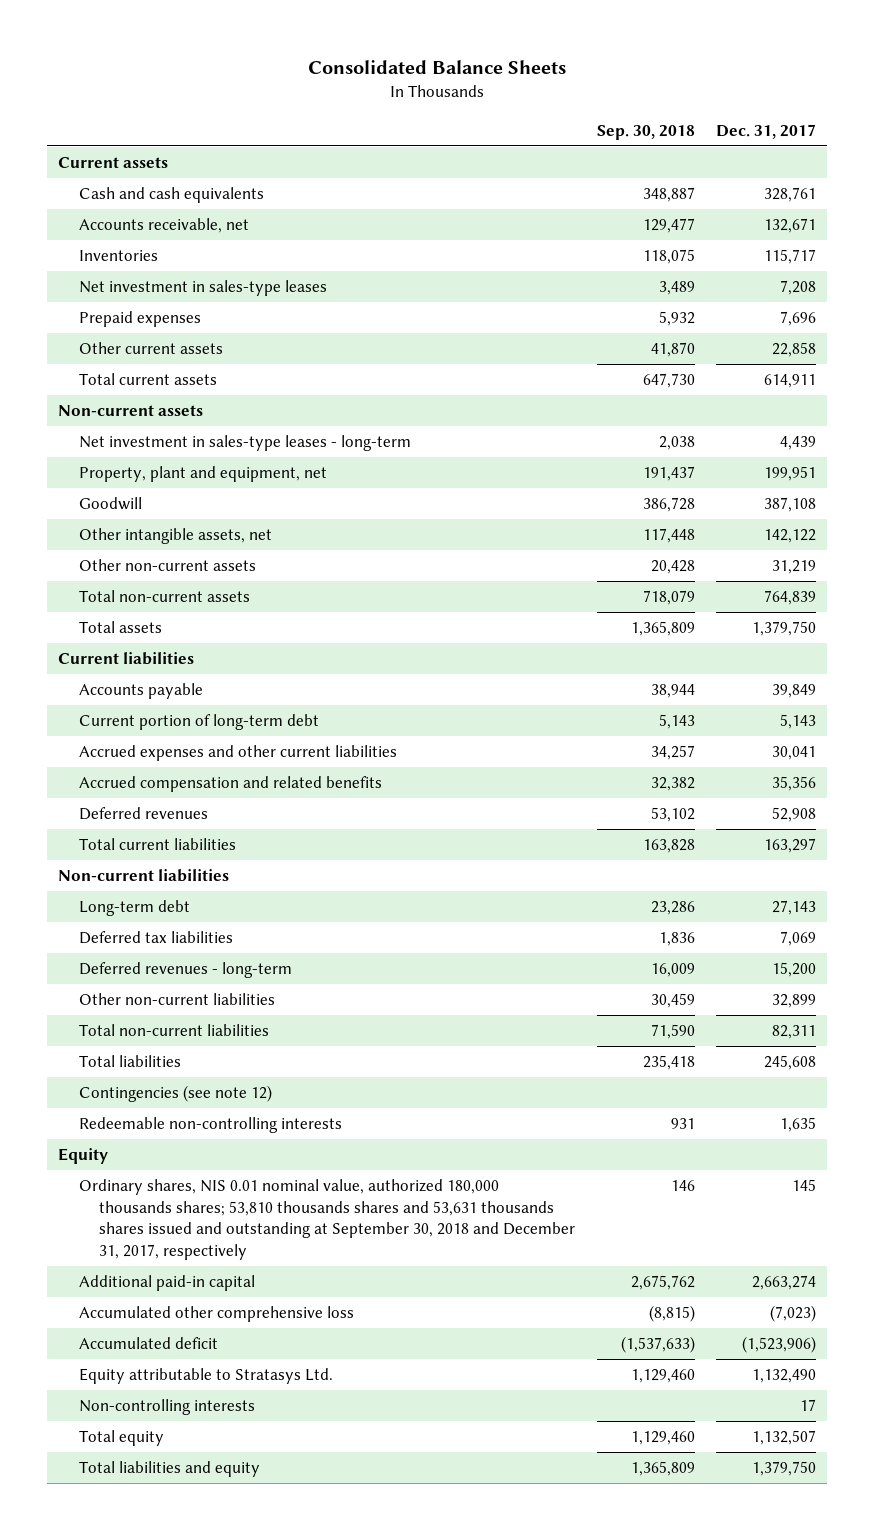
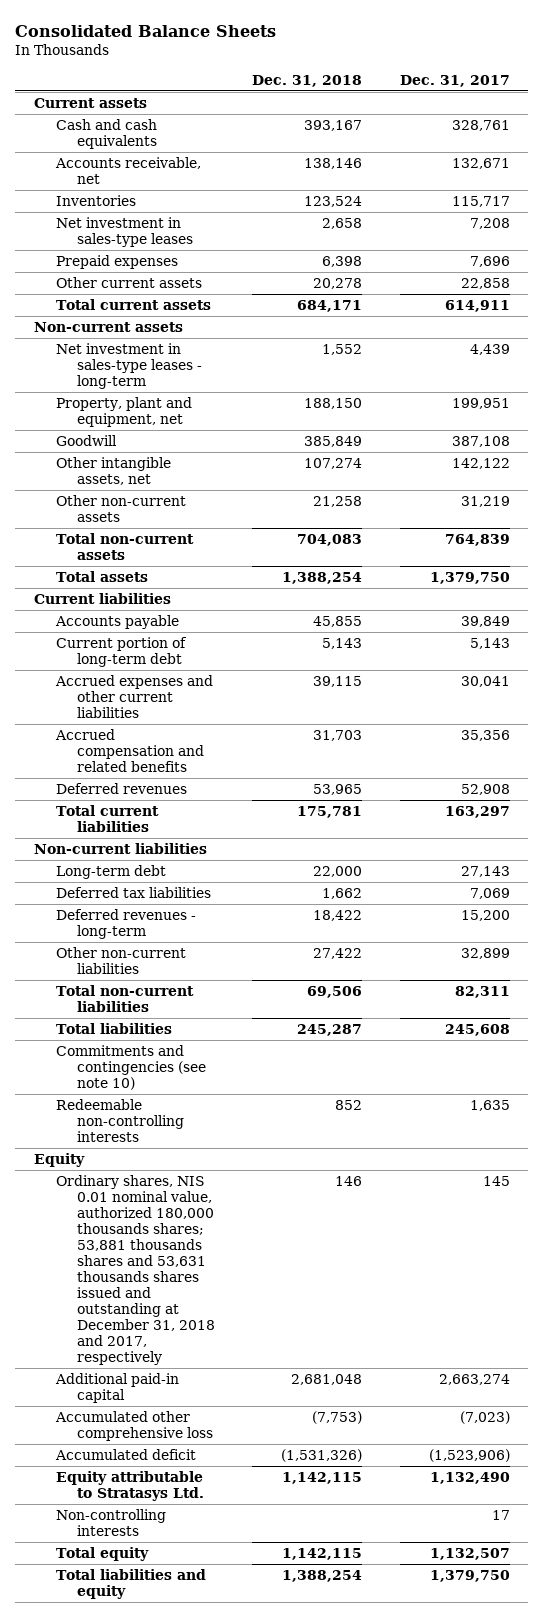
- | Sep. 30, 2018 | Dec. 31, 2017
+ | Dec. 31, 2018 | Dec. 31, 2017
- Contingencies (see note 12)
+ Commitments and contingencies (see note 10)
- Ordinary shares, NIS 0.01 nominal value, authorized 180,000 thousands shares; 53,810 thousands shares and 53,631 thousands shares issued and outstanding at September 30, 2018 and December 31, 2017, respectively | 146 | 145
+ Ordinary shares, NIS 0.01 nominal value, authorized 180,000 thousands shares; 53,881 thousands shares and 53,631 thousands shares issued and outstanding at December 31, 2018 and 2017, respectively | 146 | 145

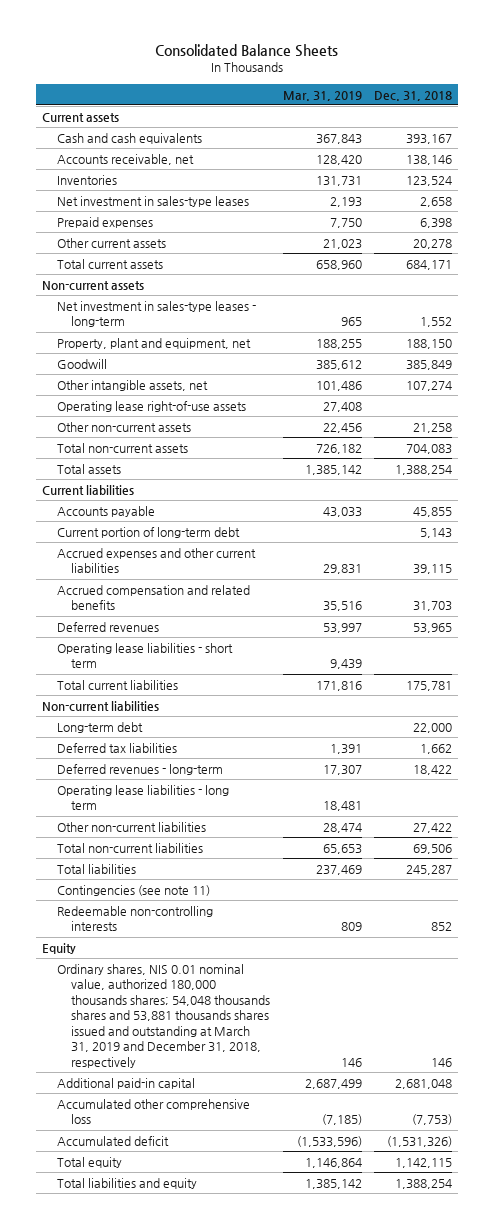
- | Dec. 31, 2018 | Dec. 31, 2017
+ | Mar. 31, 2019 | Dec. 31, 2018
+ Operating lease right-of-use assets | 27,408 |
+ Operating lease liabilities - short term | 9,439 |
+ Operating lease liabilities - long term | 18,481 |
- Commitments and contingencies (see note 10)
+ Contingencies (see note 11)
- Ordinary shares, NIS 0.01 nominal value, authorized 180,000 thousands shares; 53,881 thousands shares and 53,631 thousands shares issued and outstanding at December 31, 2018 and 2017, respectively | 146 | 145
+ Ordinary shares, NIS 0.01 nominal value, authorized 180,000 thousands shares; 54,048 thousands shares and 53,881 thousands shares issued and outstanding at March 31, 2019 and December 31, 2018, respectively | 146 | 146
- Equity attributable to Stratasys Ltd. | 1,142,115 | 1,132,490
- Non-controlling interests | | 17

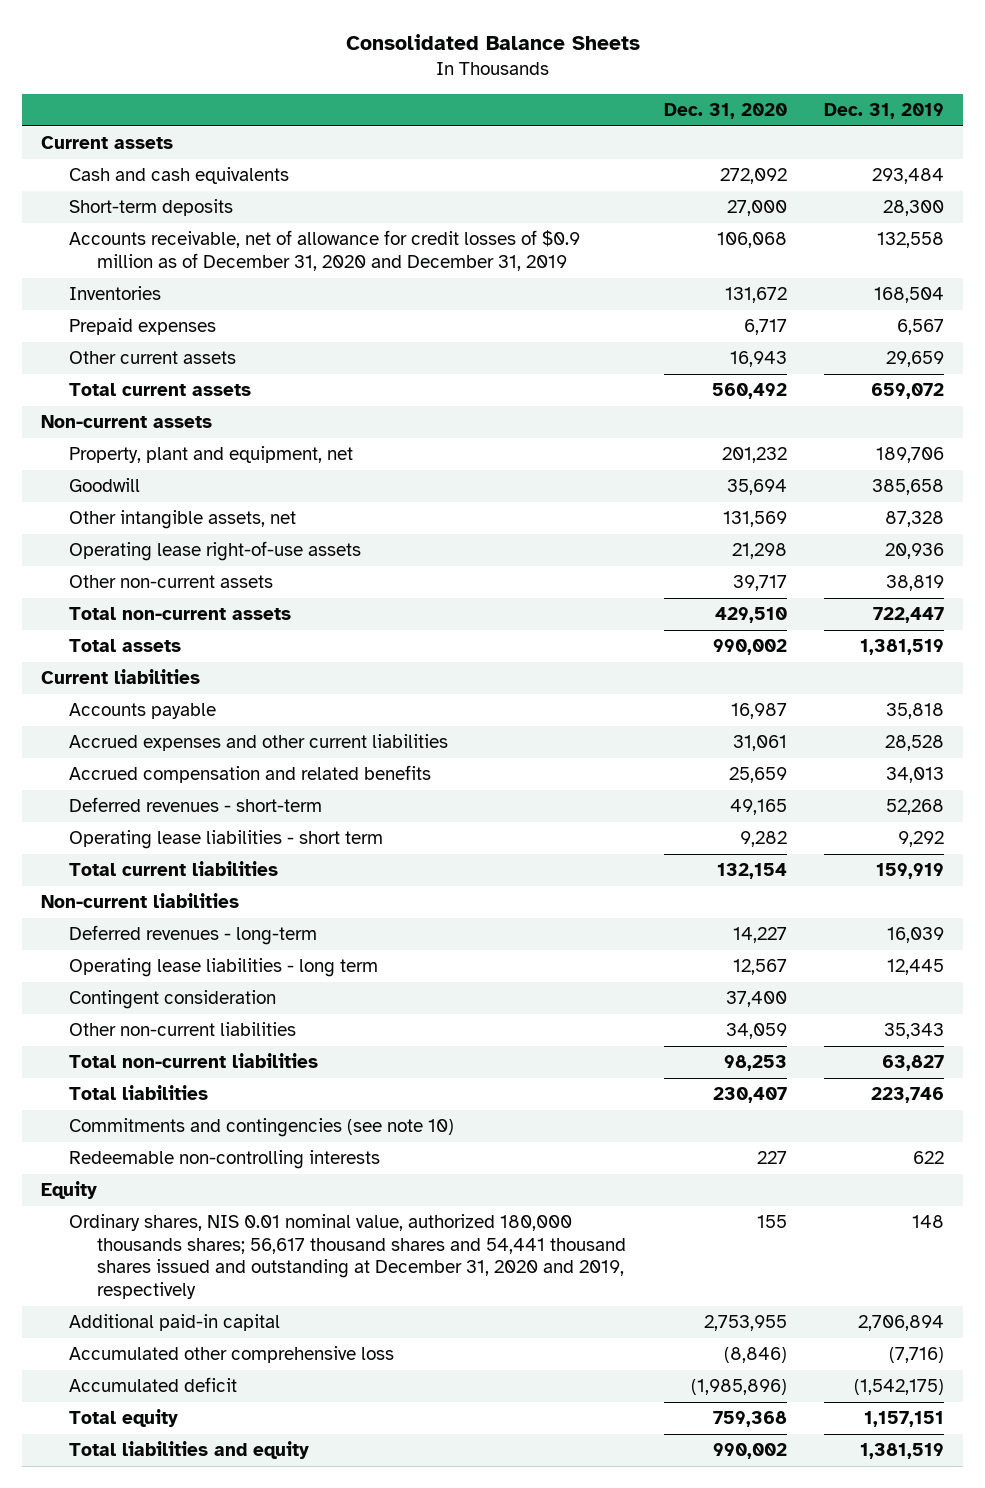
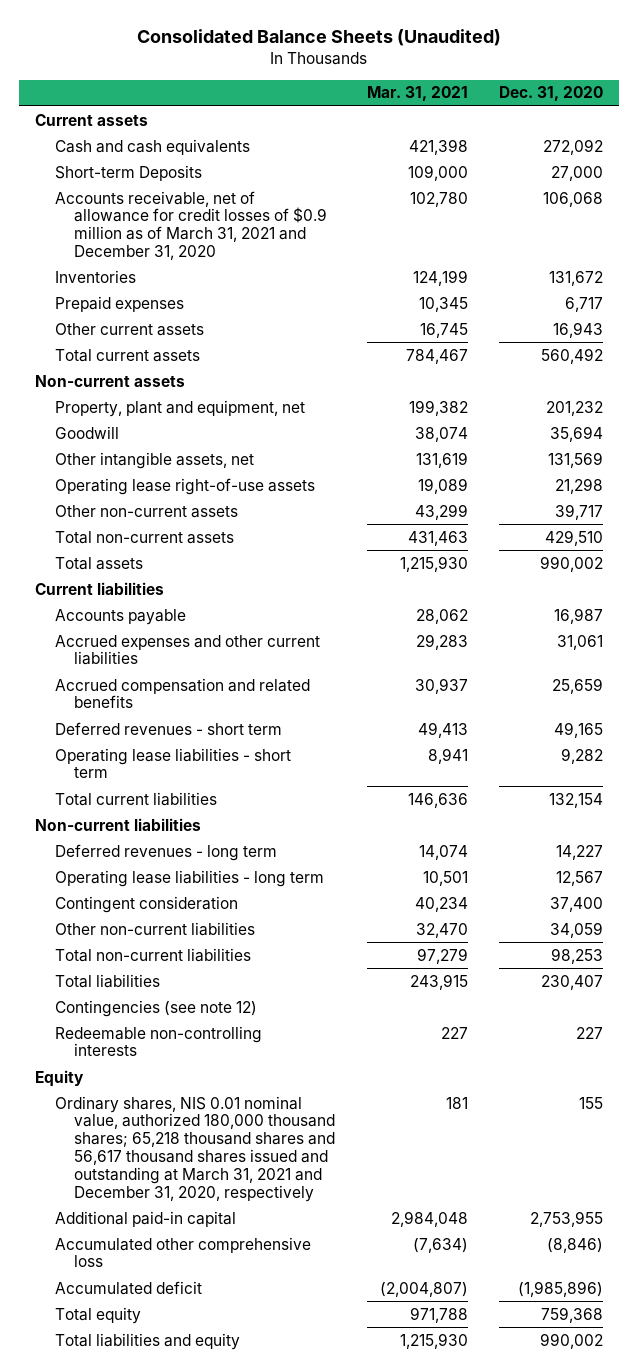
- Consolidated Balance Sheets
+ Consolidated Balance Sheets (Unaudited)
- | Dec. 31, 2020 | Dec. 31, 2019
+ | Mar. 31, 2021 | Dec. 31, 2020
- Short-term deposits | 27,000 | 28,300
- Accounts receivable, net of allowance for credit losses of $0.9 million as of December 31, 2020 and December 31, 2019 | 106,068 | 132,558
+ Short-term Deposits | 109,000 | 27,000
+ Accounts receivable, net of allowance for credit losses of $0.9 million as of March 31, 2021 and December 31, 2020 | 102,780 | 106,068
- Deferred revenues - short-term | 49,165 | 52,268
+ Deferred revenues - short term | 49,413 | 49,165
- Deferred revenues - long-term | 14,227 | 16,039
+ Deferred revenues - long term | 14,074 | 14,227
- Commitments and contingencies (see note 10)
+ Contingencies (see note 12)
- Ordinary shares, NIS 0.01 nominal value, authorized 180,000 thousands shares; 56,617 thousand shares and 54,441 thousand shares issued and outstanding at December 31, 2020 and 2019, respectively | 155 | 148
+ Ordinary shares, NIS 0.01 nominal value, authorized 180,000 thousand shares; 65,218 thousand shares and 56,617 thousand shares issued and outstanding at March 31, 2021 and December 31, 2020, respectively | 181 | 155

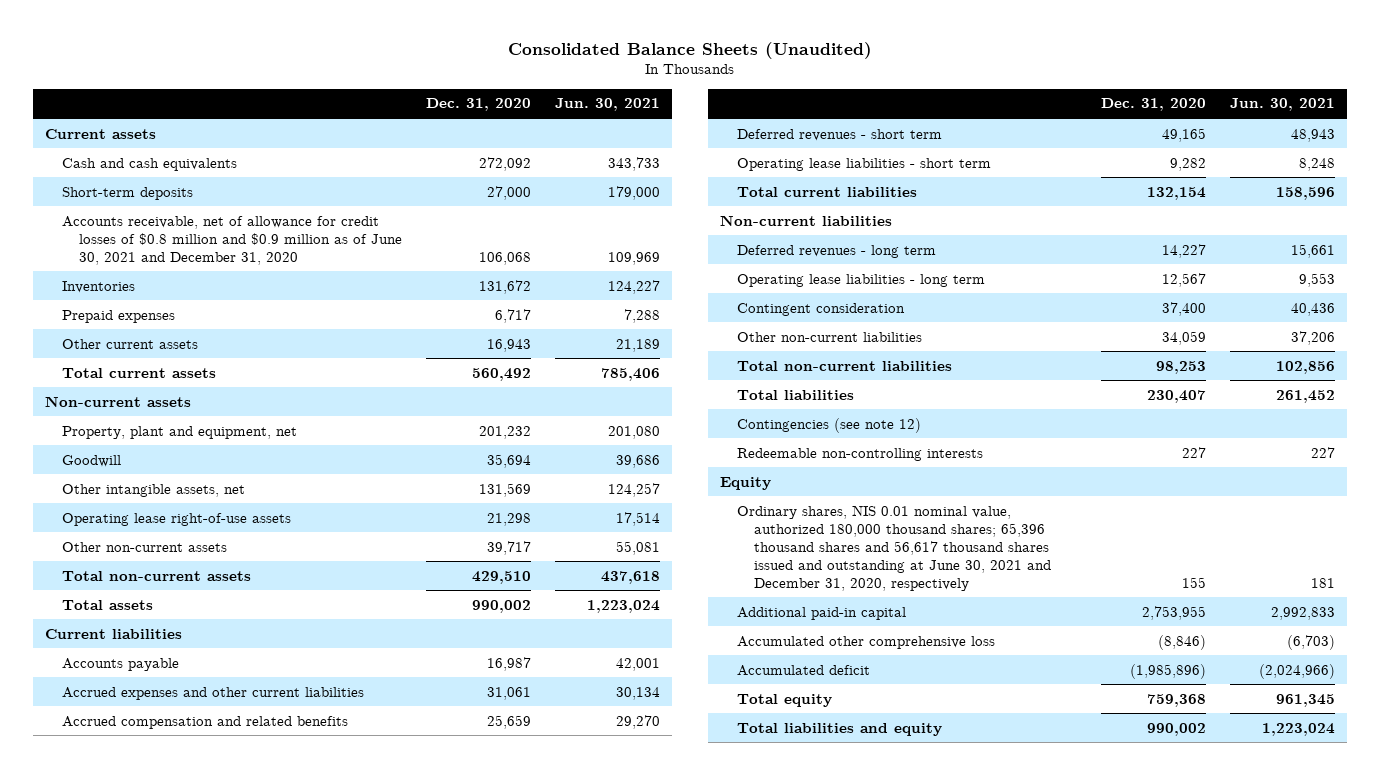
- | Mar. 31, 2021 | Dec. 31, 2020
+ | Dec. 31, 2020 | Jun. 30, 2021
- Short-term Deposits | 109,000 | 27,000
- Accounts receivable, net of allowance for credit losses of $0.9 million as of March 31, 2021 and December 31, 2020 | 102,780 | 106,068
+ Short-term deposits | 27,000 | 179,000
+ Accounts receivable, net of allowance for credit losses of $0.8 million and $0.9 million as of June 30, 2021 and December 31, 2020 | 106,068 | 109,969
- Ordinary shares, NIS 0.01 nominal value, authorized 180,000 thousand shares; 65,218 thousand shares and 56,617 thousand shares issued and outstanding at March 31, 2021 and December 31, 2020, respectively | 181 | 155
+ Ordinary shares, NIS 0.01 nominal value, authorized 180,000 thousand shares; 65,396 thousand shares and 56,617 thousand shares issued and outstanding at June 30, 2021 and December 31, 2020, respectively | 155 | 181

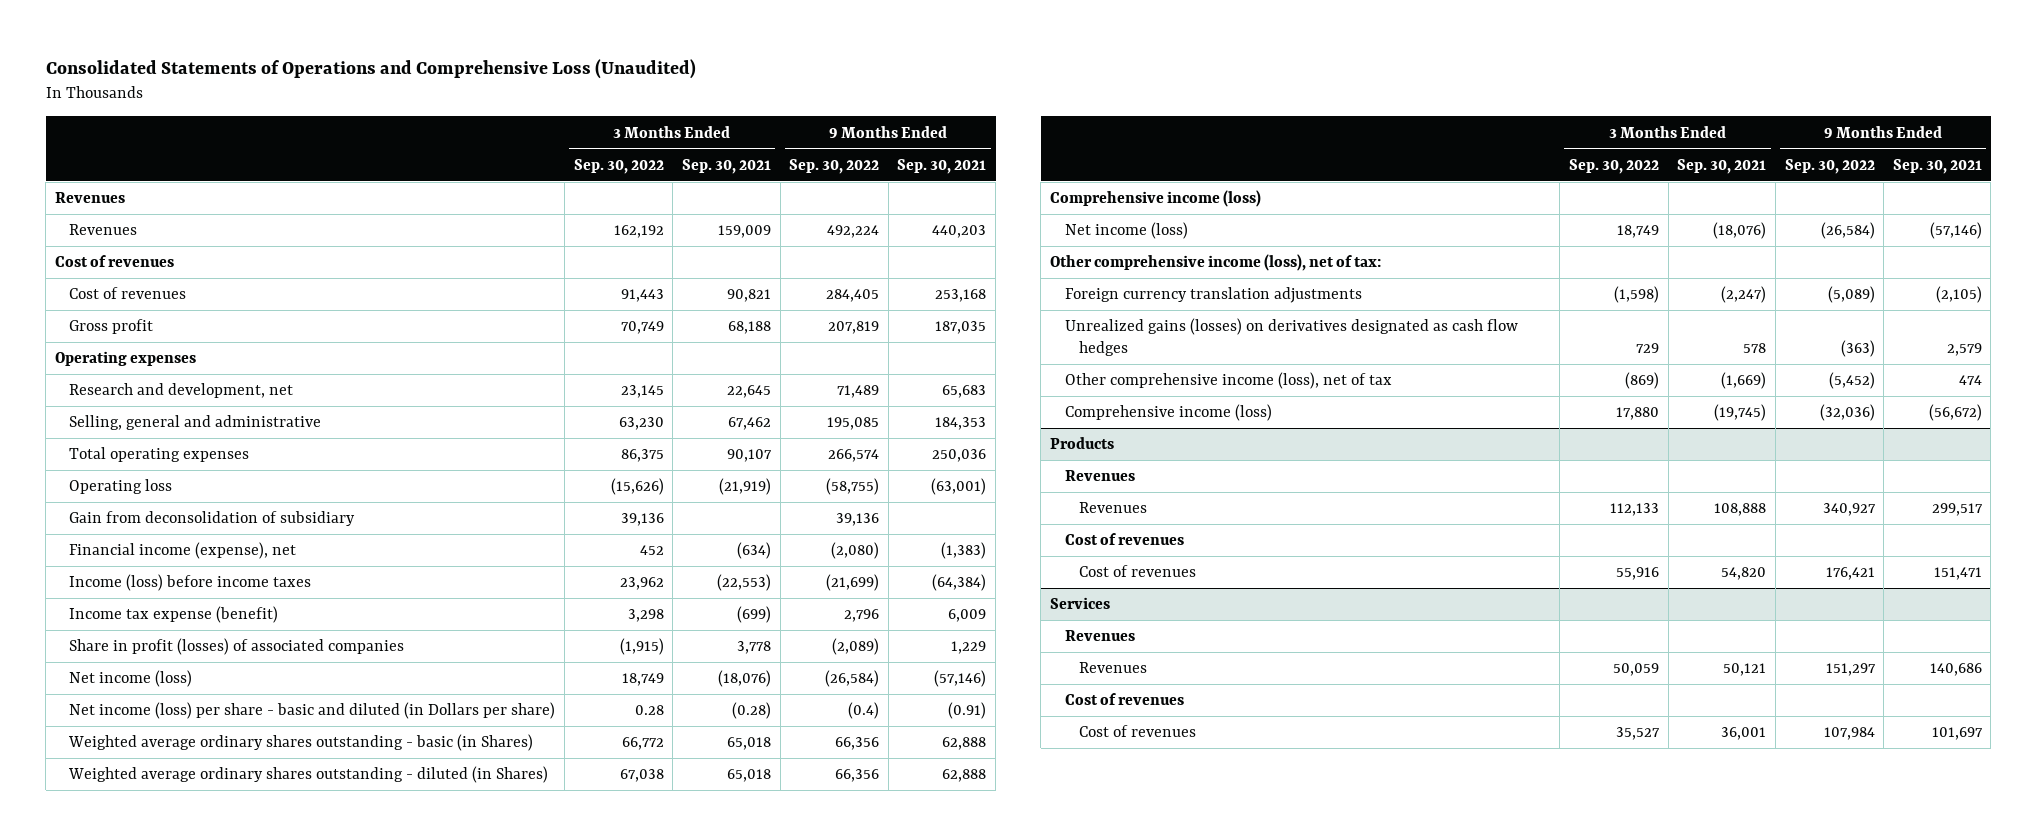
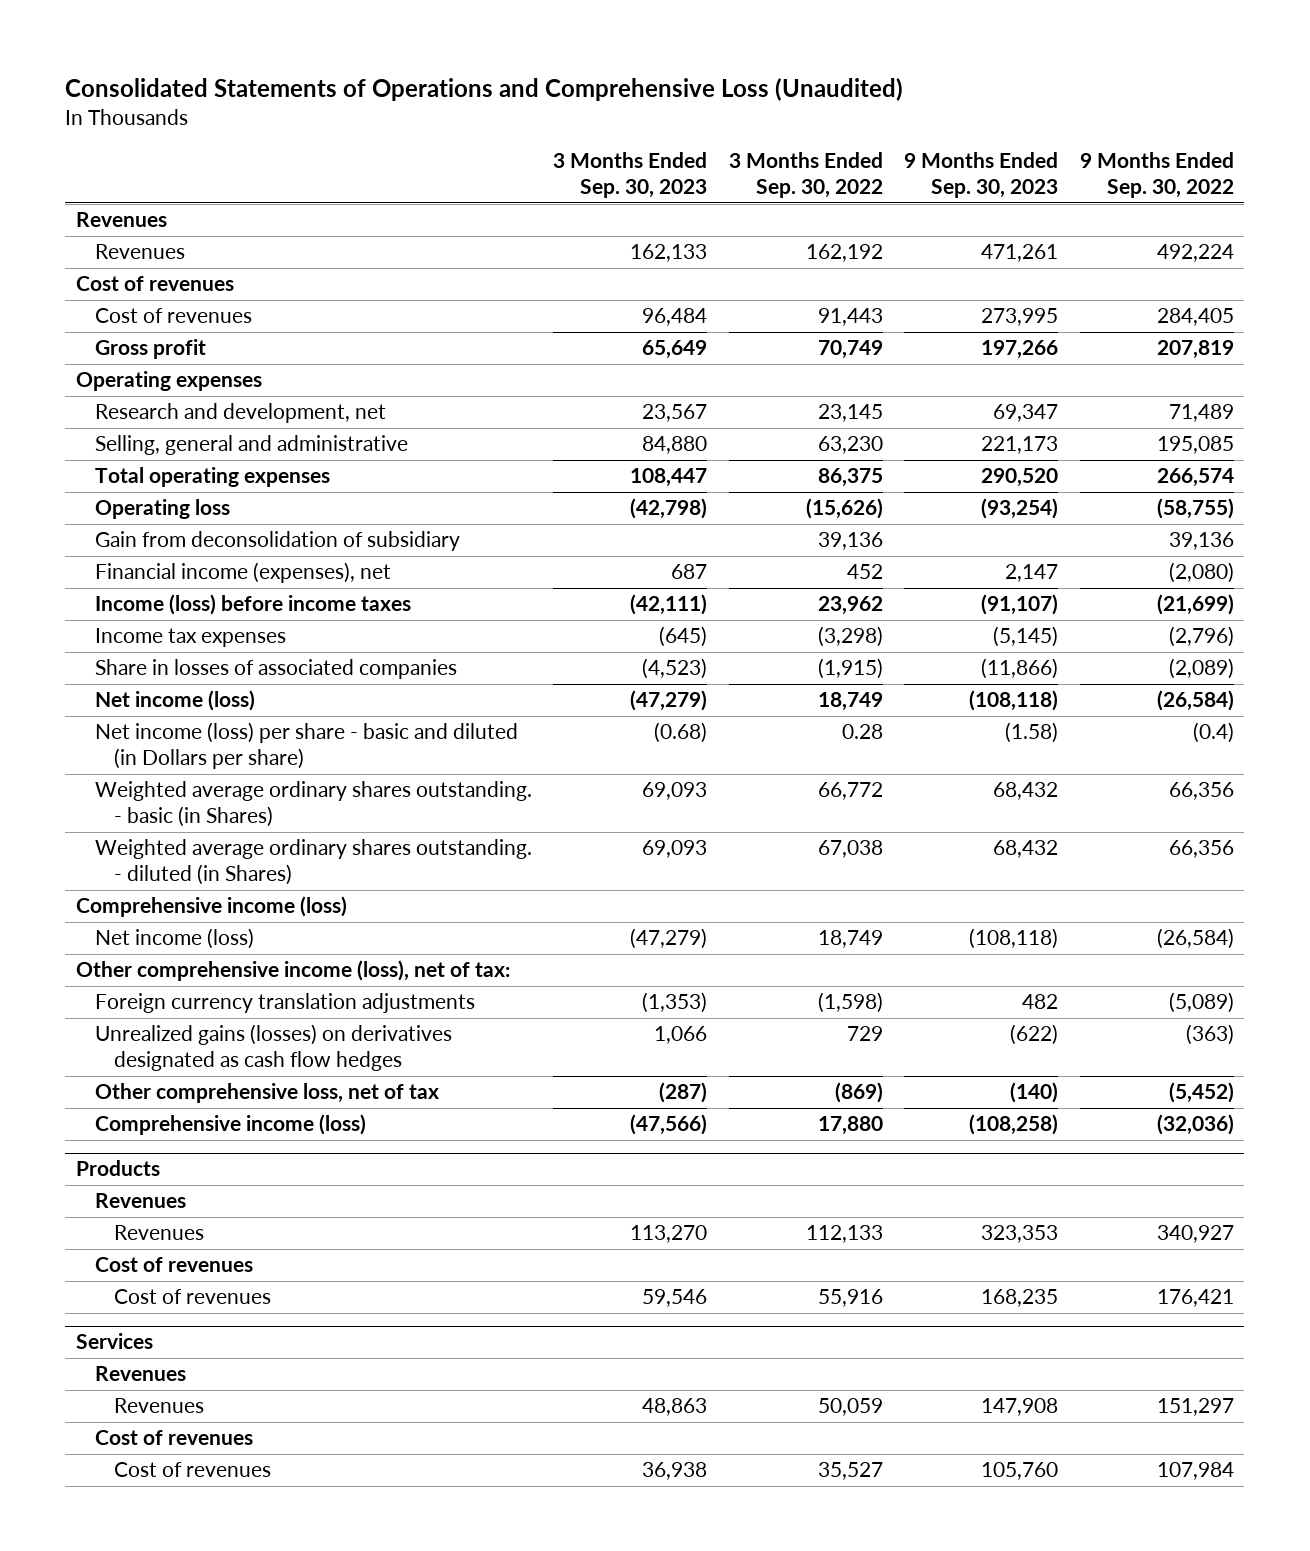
- | 3 Months Ended Sep. 30, 2022 | 3 Months Ended Sep. 30, 2021 | 9 Months Ended Sep. 30, 2022 | 9 Months Ended Sep. 30, 2021
+ | 3 Months Ended Sep. 30, 2023 | 3 Months Ended Sep. 30, 2022 | 9 Months Ended Sep. 30, 2023 | 9 Months Ended Sep. 30, 2022
- Financial income (expense), net | 452 | (634) | (2,080) | (1,383)
+ Financial income (expenses), net | 687 | 452 | 2,147 | (2,080)
- Income tax expense (benefit) | 3,298 | (699) | 2,796 | 6,009
- Share in profit (losses) of associated companies | (1,915) | 3,778 | (2,089) | 1,229
+ Income tax expenses | (645) | (3,298) | (5,145) | (2,796)
+ Share in losses of associated companies | (4,523) | (1,915) | (11,866) | (2,089)
- Weighted average ordinary shares outstanding - basic (in Shares) | 66,772 | 65,018 | 66,356 | 62,888
- Weighted average ordinary shares outstanding - diluted (in Shares) | 67,038 | 65,018 | 66,356 | 62,888
+ Weighted average ordinary shares outstanding. - basic (in Shares) | 69,093 | 66,772 | 68,432 | 66,356
+ Weighted average ordinary shares outstanding. - diluted (in Shares) | 69,093 | 67,038 | 68,432 | 66,356
- Other comprehensive income (loss), net of tax | (869) | (1,669) | (5,452) | 474
+ Other comprehensive loss, net of tax | (287) | (869) | (140) | (5,452)

